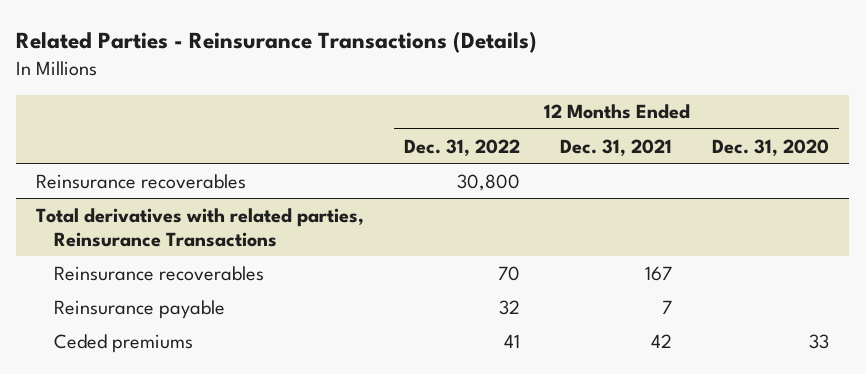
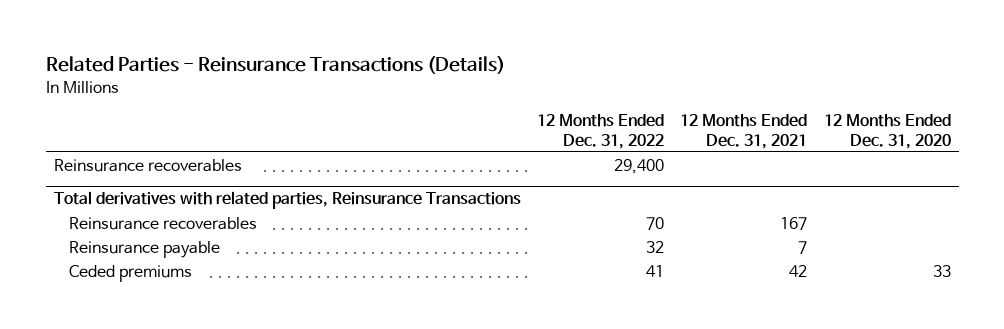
- Reinsurance recoverables | 30,800 | |
+ Reinsurance recoverables | 29,400 | |

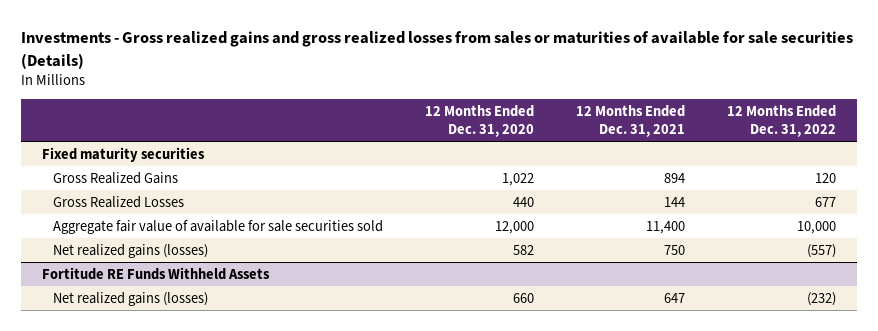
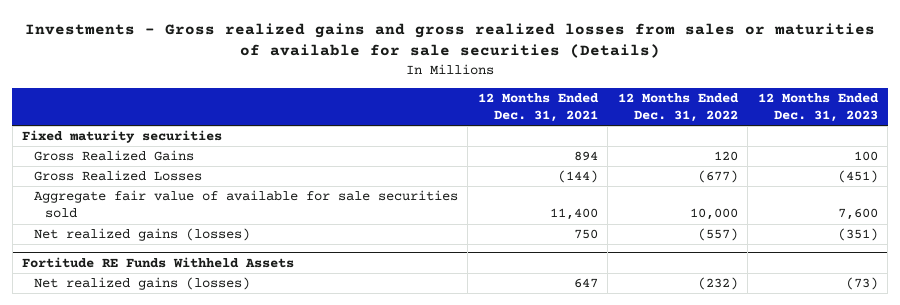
- | 12 Months Ended Dec. 31, 2020 | 12 Months Ended Dec. 31, 2021 | 12 Months Ended Dec. 31, 2022
+ | 12 Months Ended Dec. 31, 2021 | 12 Months Ended Dec. 31, 2022 | 12 Months Ended Dec. 31, 2023
- Gross Realized Losses | 440 | 144 | 677
+ Gross Realized Losses | (144) | (677) | (451)

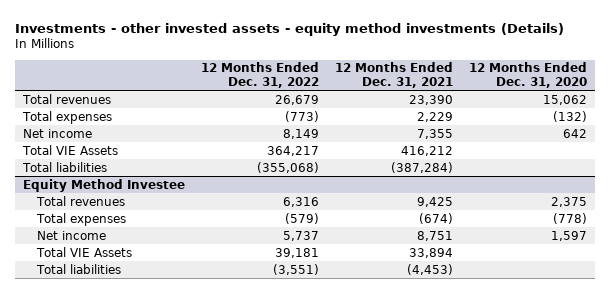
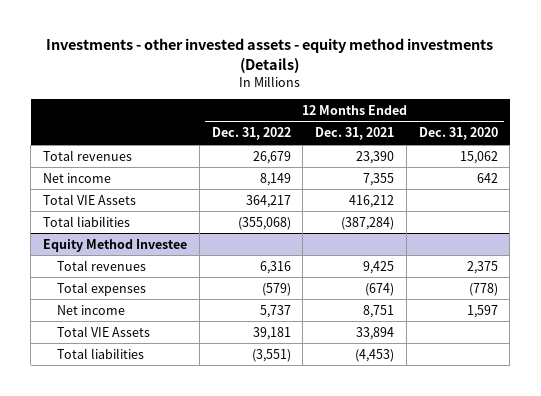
- Total expenses | (773) | 2,229 | (132)

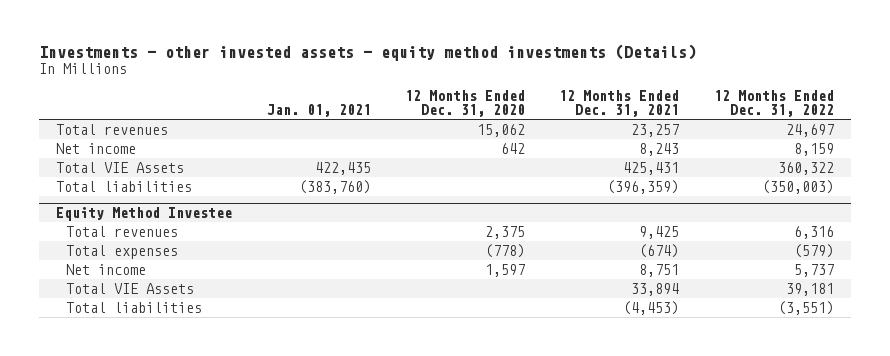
- | 12 Months Ended Dec. 31, 2022 | 12 Months Ended Dec. 31, 2021 | 12 Months Ended Dec. 31, 2020
+ | Jan. 01, 2021 | 12 Months Ended Dec. 31, 2020 | 12 Months Ended Dec. 31, 2021 | 12 Months Ended Dec. 31, 2022
- Total revenues | 26,679 | 23,390 | 15,062
- Net income | 8,149 | 7,355 | 642
- Total VIE Assets | 364,217 | 416,212 |
- Total liabilities | (355,068) | (387,284) |
+ Total revenues | | 15,062 | 23,257 | 24,697
+ Net income | | 642 | 8,243 | 8,159
+ Total VIE Assets | 422,435 | | 425,431 | 360,322
+ Total liabilities | (383,760) | | (396,359) | (350,003)

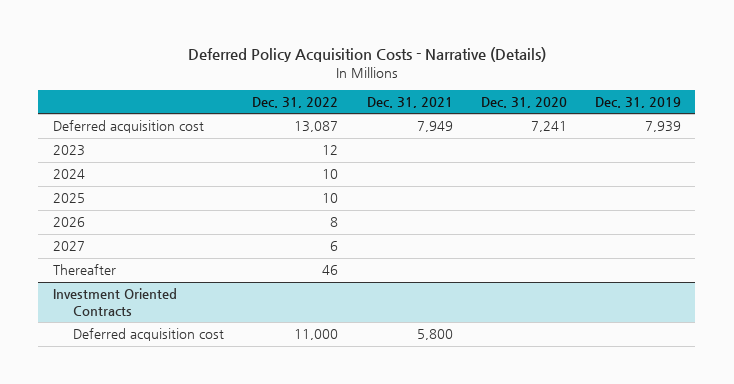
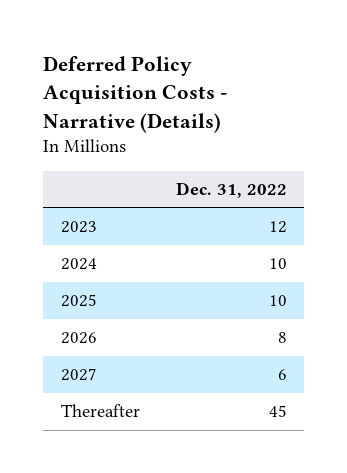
- | Dec. 31, 2022 | Dec. 31, 2021 | Dec. 31, 2020 | Dec. 31, 2019
+ | Dec. 31, 2022
- Deferred acquisition cost | 13,087 | 7,949 | 7,241 | 7,939
- Thereafter | 46 | | |
- Investment Oriented Contracts
- Deferred acquisition cost | 11,000 | 5,800 | |
+ Thereafter | 45

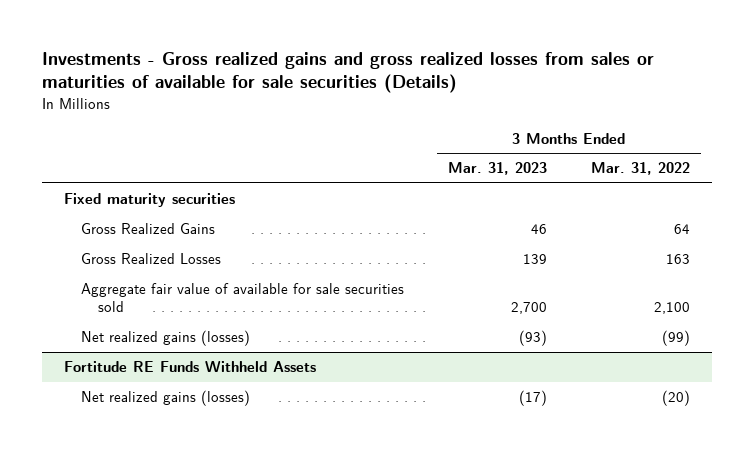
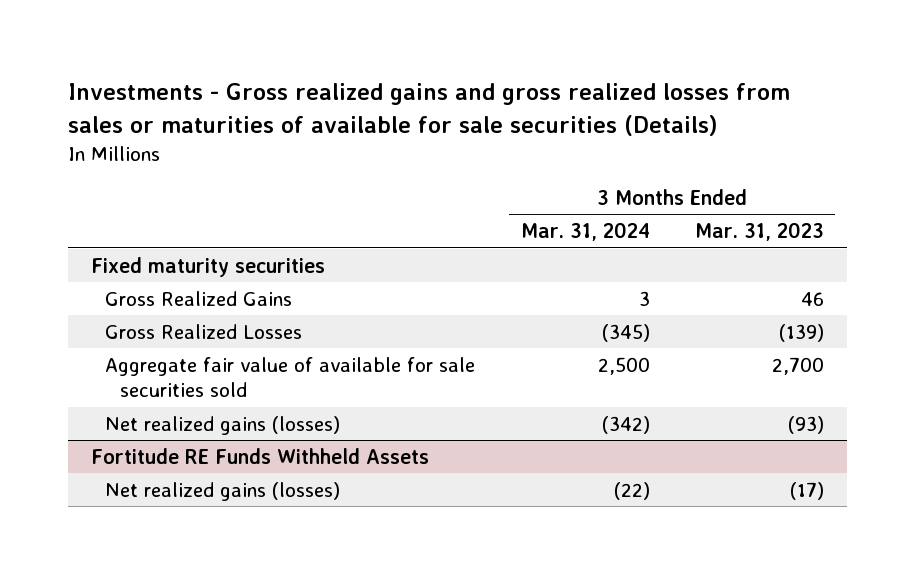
- | 3 Months Ended Mar. 31, 2023 | 3 Months Ended Mar. 31, 2022
+ | 3 Months Ended Mar. 31, 2024 | 3 Months Ended Mar. 31, 2023
- Gross Realized Losses | 139 | 163
+ Gross Realized Losses | (345) | (139)

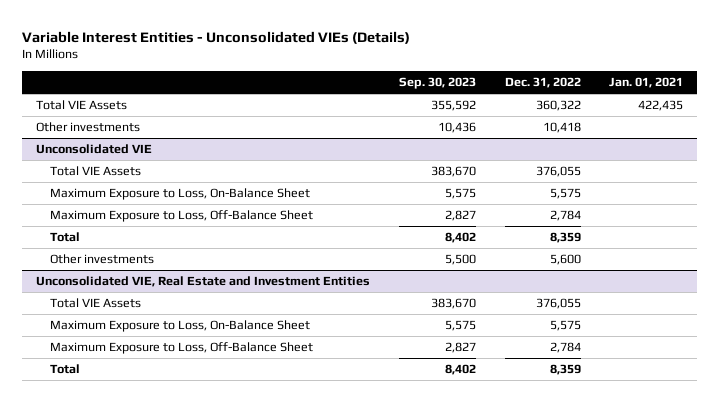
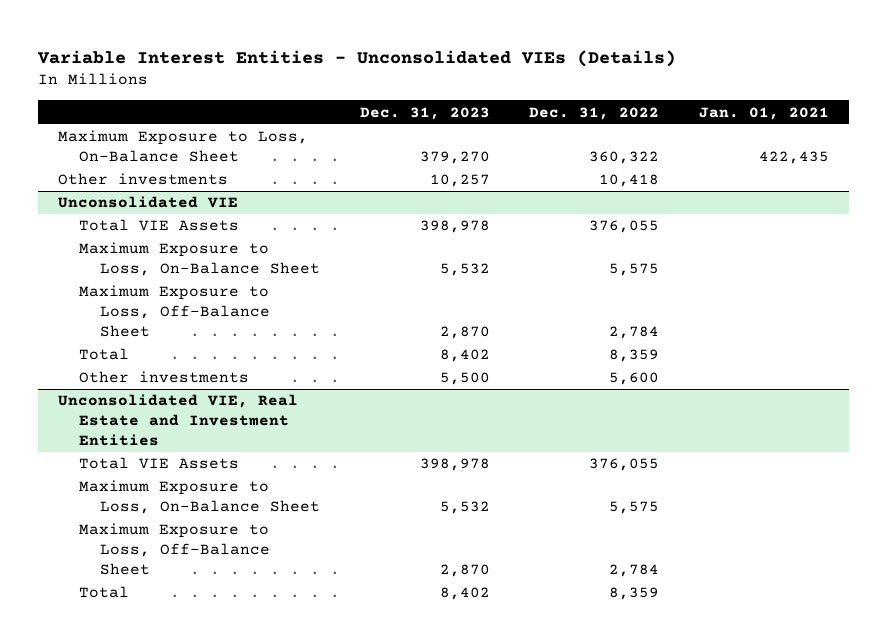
- | Sep. 30, 2023 | Dec. 31, 2022 | Jan. 01, 2021
+ | Dec. 31, 2023 | Dec. 31, 2022 | Jan. 01, 2021
- Total VIE Assets | 355,592 | 360,322 | 422,435
+ Maximum Exposure to Loss, On-Balance Sheet | 379,270 | 360,322 | 422,435

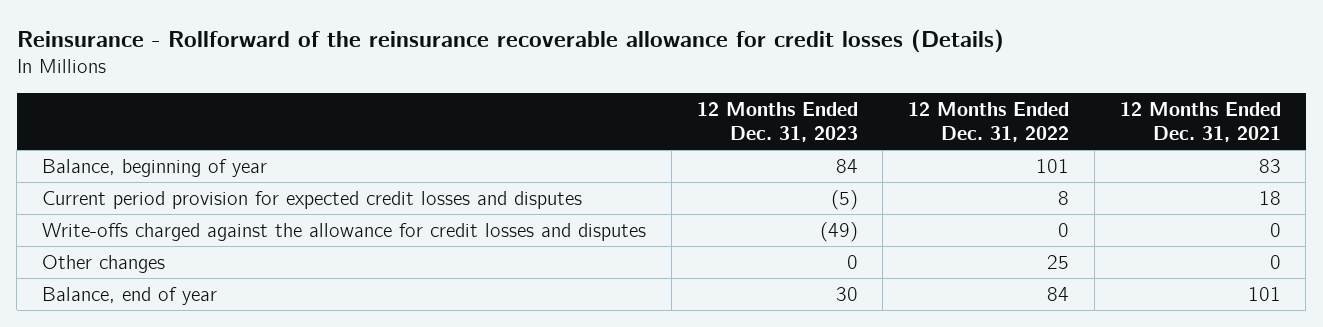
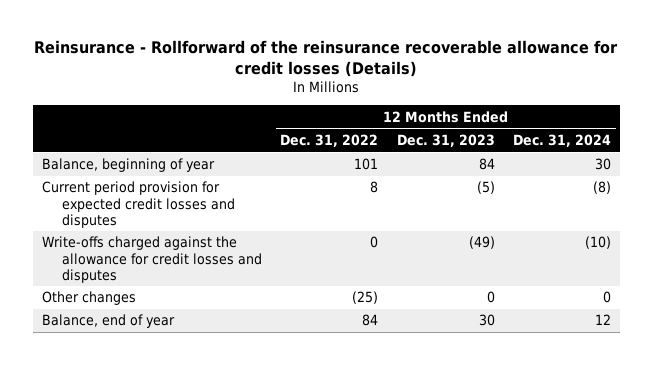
- | 12 Months Ended Dec. 31, 2023 | 12 Months Ended Dec. 31, 2022 | 12 Months Ended Dec. 31, 2021
+ | 12 Months Ended Dec. 31, 2022 | 12 Months Ended Dec. 31, 2023 | 12 Months Ended Dec. 31, 2024
- Other changes | 0 | 25 | 0
+ Other changes | (25) | 0 | 0

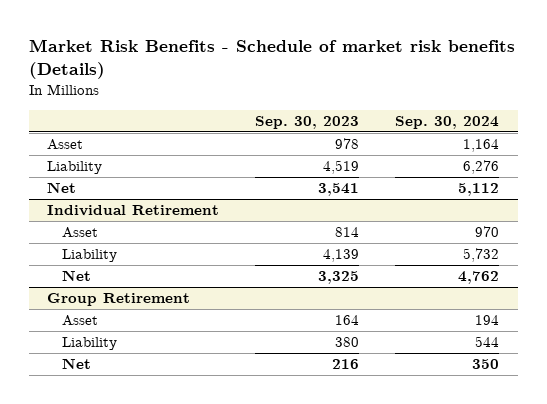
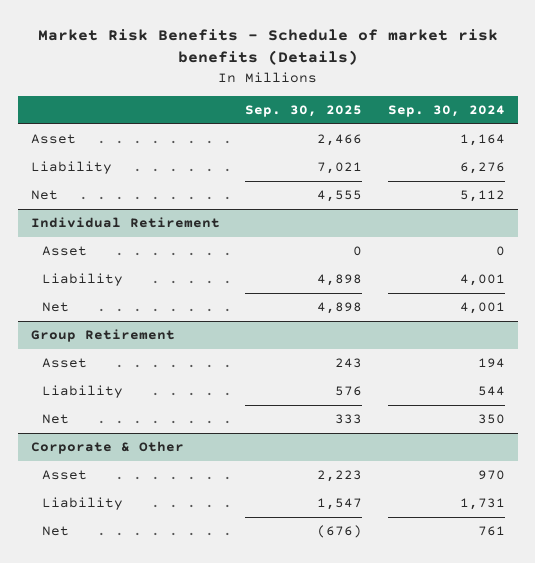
- | Sep. 30, 2023 | Sep. 30, 2024
+ | Sep. 30, 2025 | Sep. 30, 2024
@ Individual Retirement
- Asset | 814 | 970
- Liability | 4,139 | 5,732
- Net | 3,325 | 4,762
+ Asset | 0 | 0
+ Liability | 4,898 | 4,001
+ Net | 4,898 | 4,001
+ Corporate & Other
+ Asset | 2,223 | 970
+ Liability | 1,547 | 1,731
+ Net | (676) | 761

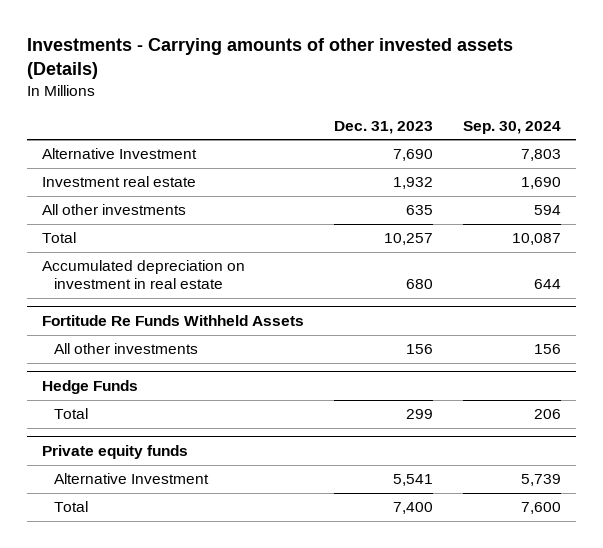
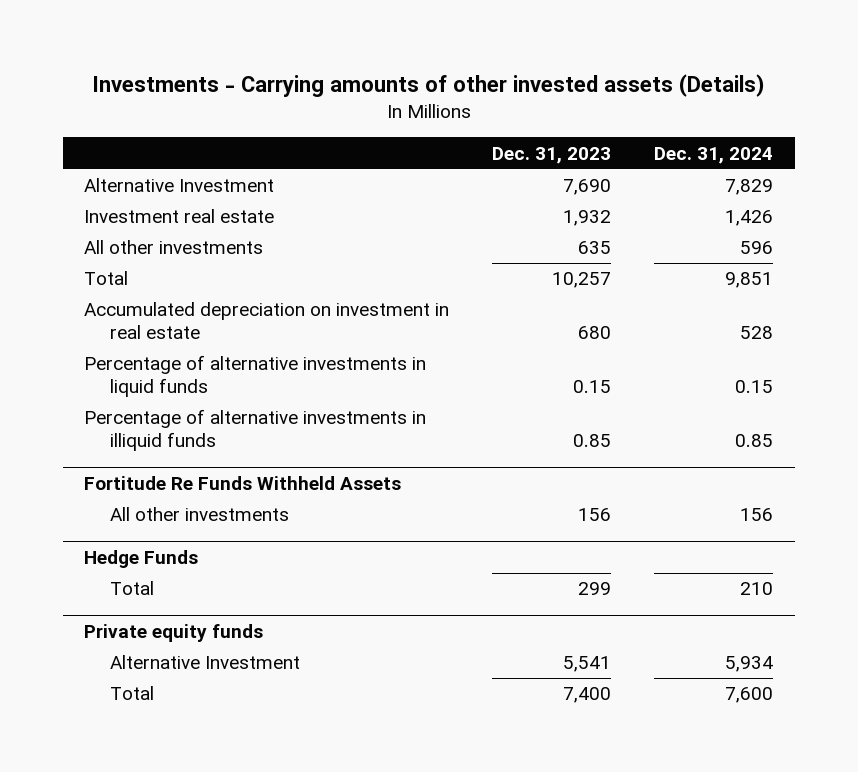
- | Dec. 31, 2023 | Sep. 30, 2024
+ | Dec. 31, 2023 | Dec. 31, 2024
+ Percentage of alternative investments in liquid funds | 0.15 | 0.15
+ Percentage of alternative investments in illiquid funds | 0.85 | 0.85

